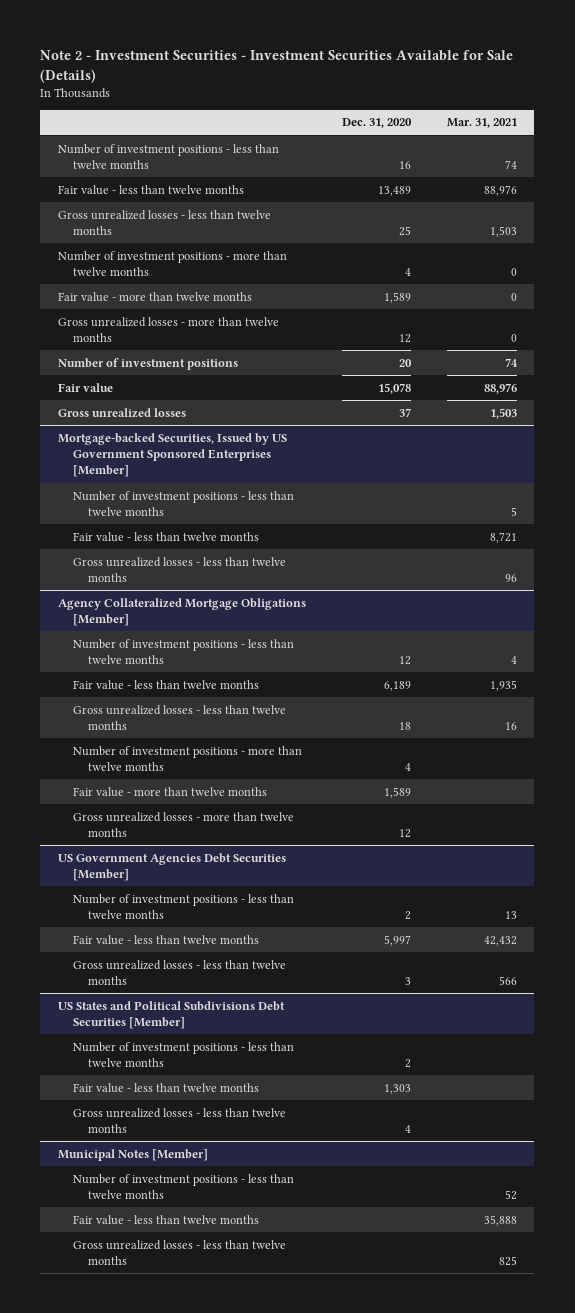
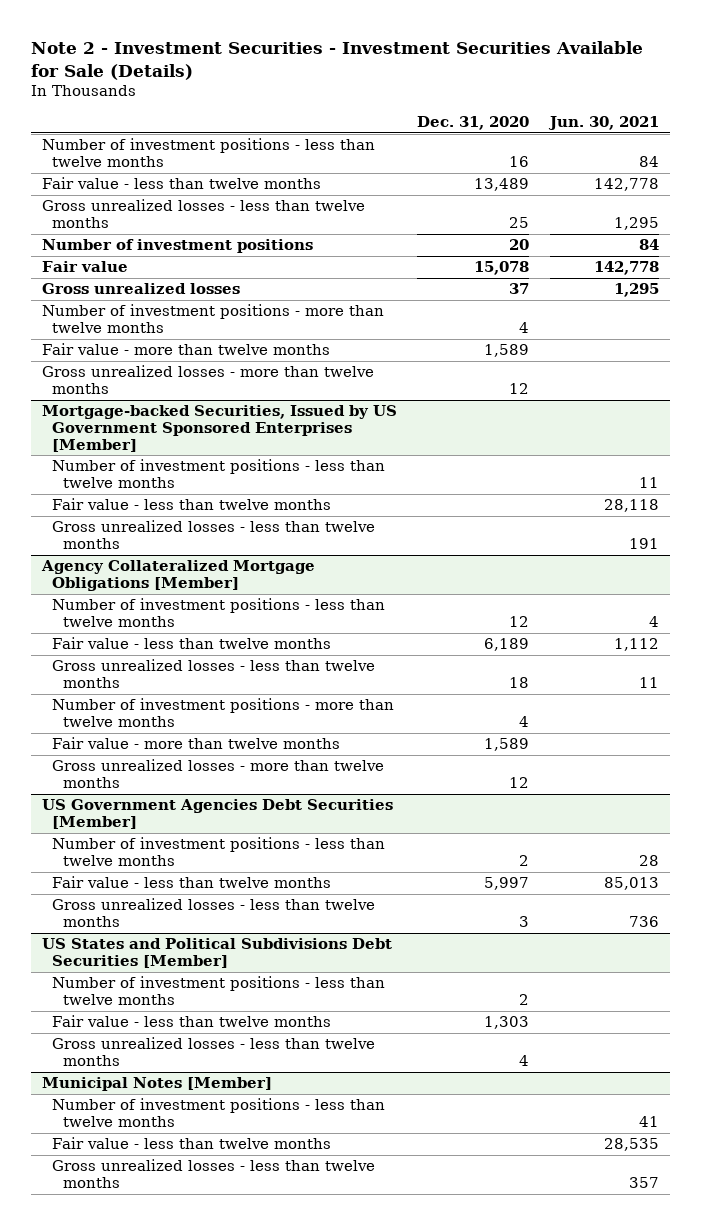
- | Dec. 31, 2020 | Mar. 31, 2021
+ | Dec. 31, 2020 | Jun. 30, 2021
moved down: Number of investment positions - more than twelve months | 4 |
moved down: Fair value - more than twelve months | 1,589 |
moved down: Gross unrealized losses - more than twelve months | 12 |

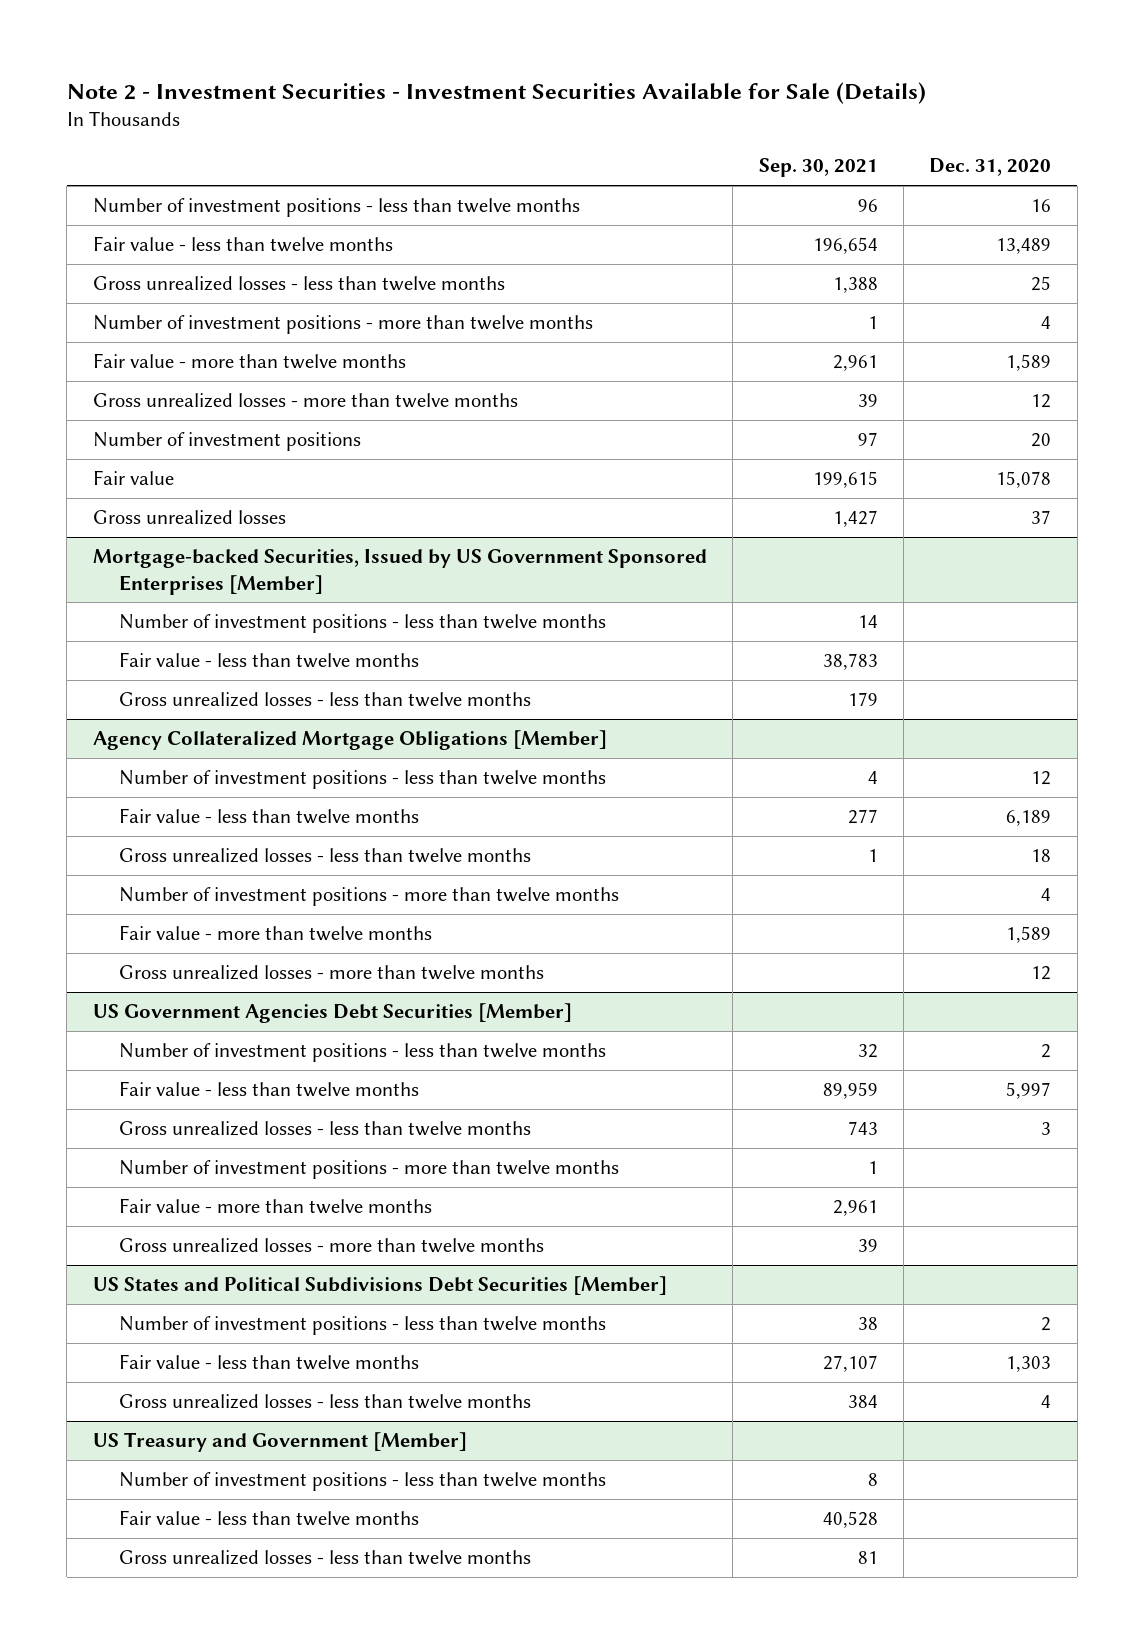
- | Dec. 31, 2020 | Jun. 30, 2021
+ | Sep. 30, 2021 | Dec. 31, 2020
moved down: Number of investment positions | 97 | 20
moved down: Fair value | 199,615 | 15,078
moved down: Gross unrealized losses | 1,427 | 37
@ US Government Agencies Debt Securities [Member]
+ Number of investment positions - more than twelve months | 1 |
+ Fair value - more than twelve months | 2,961 |
+ Gross unrealized losses - more than twelve months | 39 |
- Municipal Notes [Member]
+ US Treasury and Government [Member]

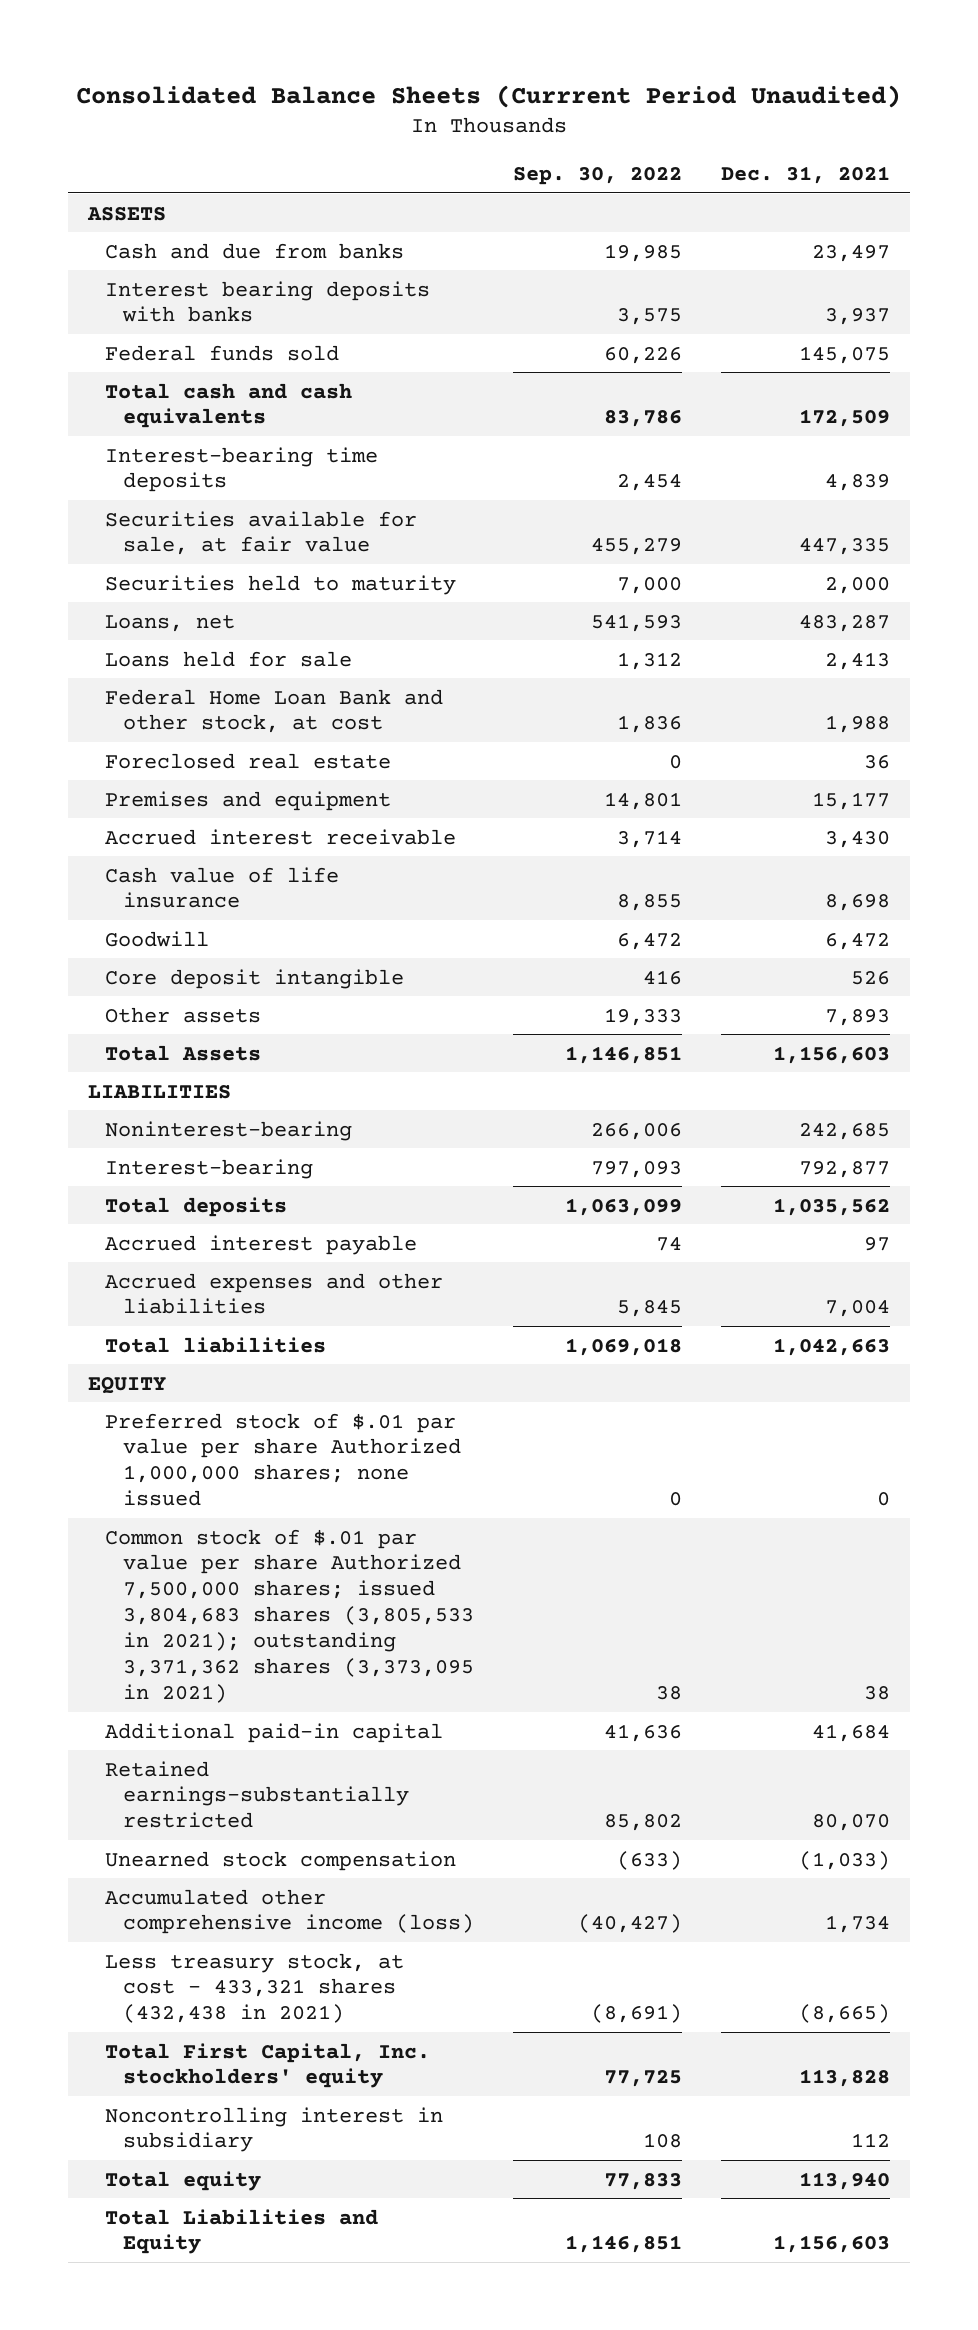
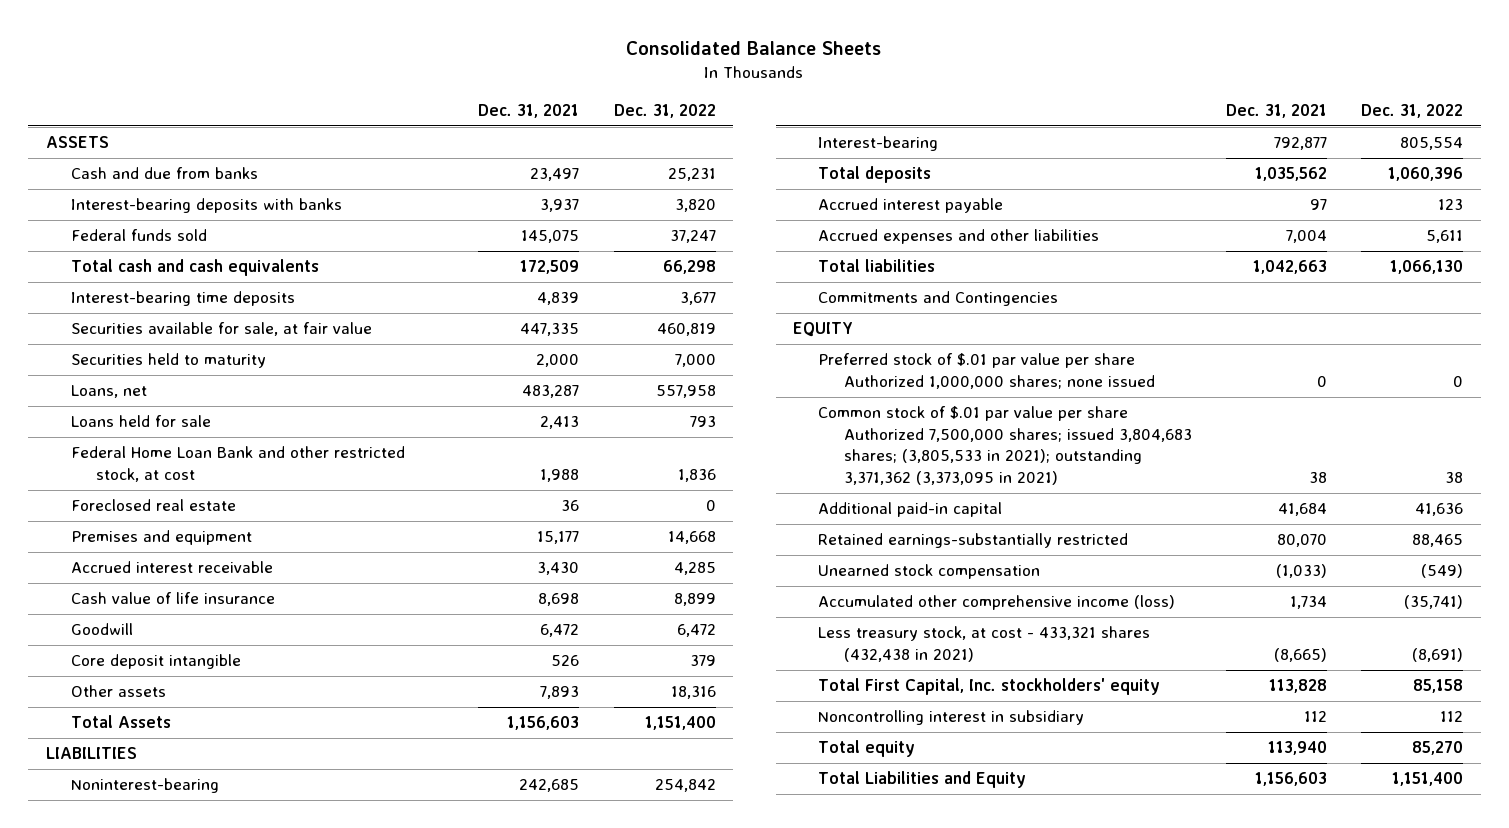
- Consolidated Balance Sheets (Currrent Period Unaudited)
+ Consolidated Balance Sheets
- | Sep. 30, 2022 | Dec. 31, 2021
+ | Dec. 31, 2021 | Dec. 31, 2022
- Interest bearing deposits with banks | 3,575 | 3,937
+ Interest-bearing deposits with banks | 3,937 | 3,820
- Federal Home Loan Bank and other stock, at cost | 1,836 | 1,988
+ Federal Home Loan Bank and other restricted stock, at cost | 1,988 | 1,836
+ Commitments and Contingencies
- Common stock of $.01 par value per share Authorized 7,500,000 shares; issued 3,804,683 shares (3,805,533 in 2021); outstanding 3,371,362 shares (3,373,095 in 2021) | 38 | 38
+ Common stock of $.01 par value per share Authorized 7,500,000 shares; issued 3,804,683 shares; (3,805,533 in 2021); outstanding 3,371,362 (3,373,095 in 2021) | 38 | 38

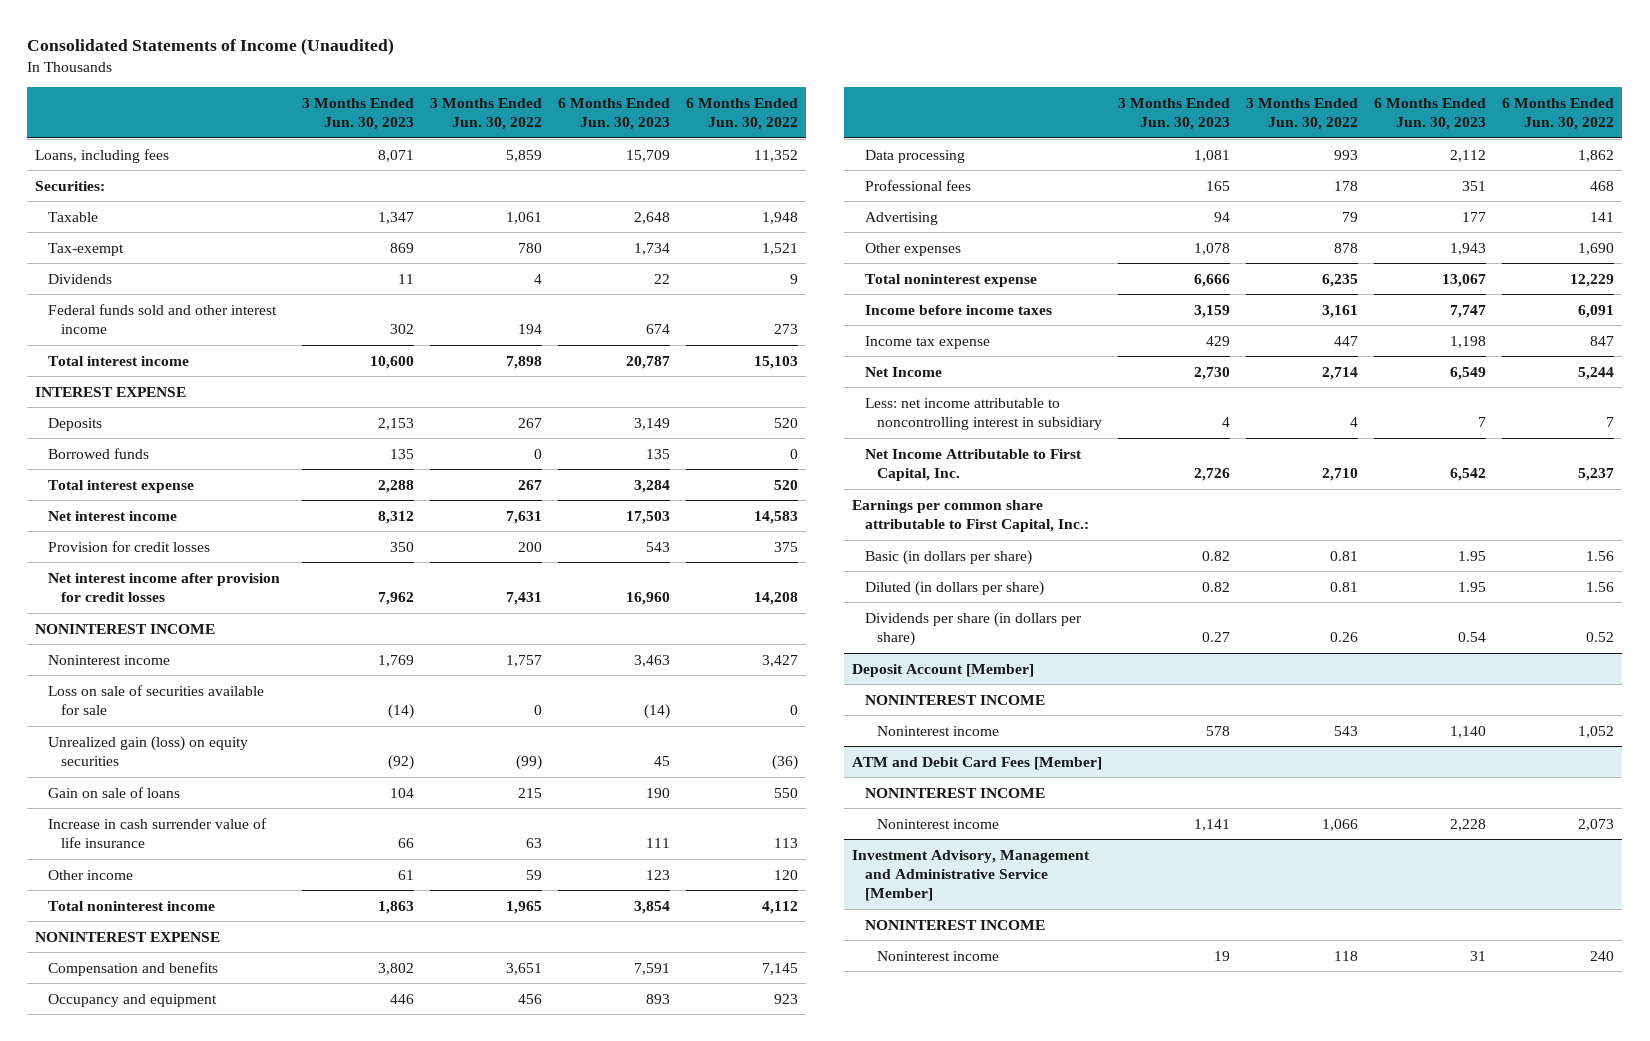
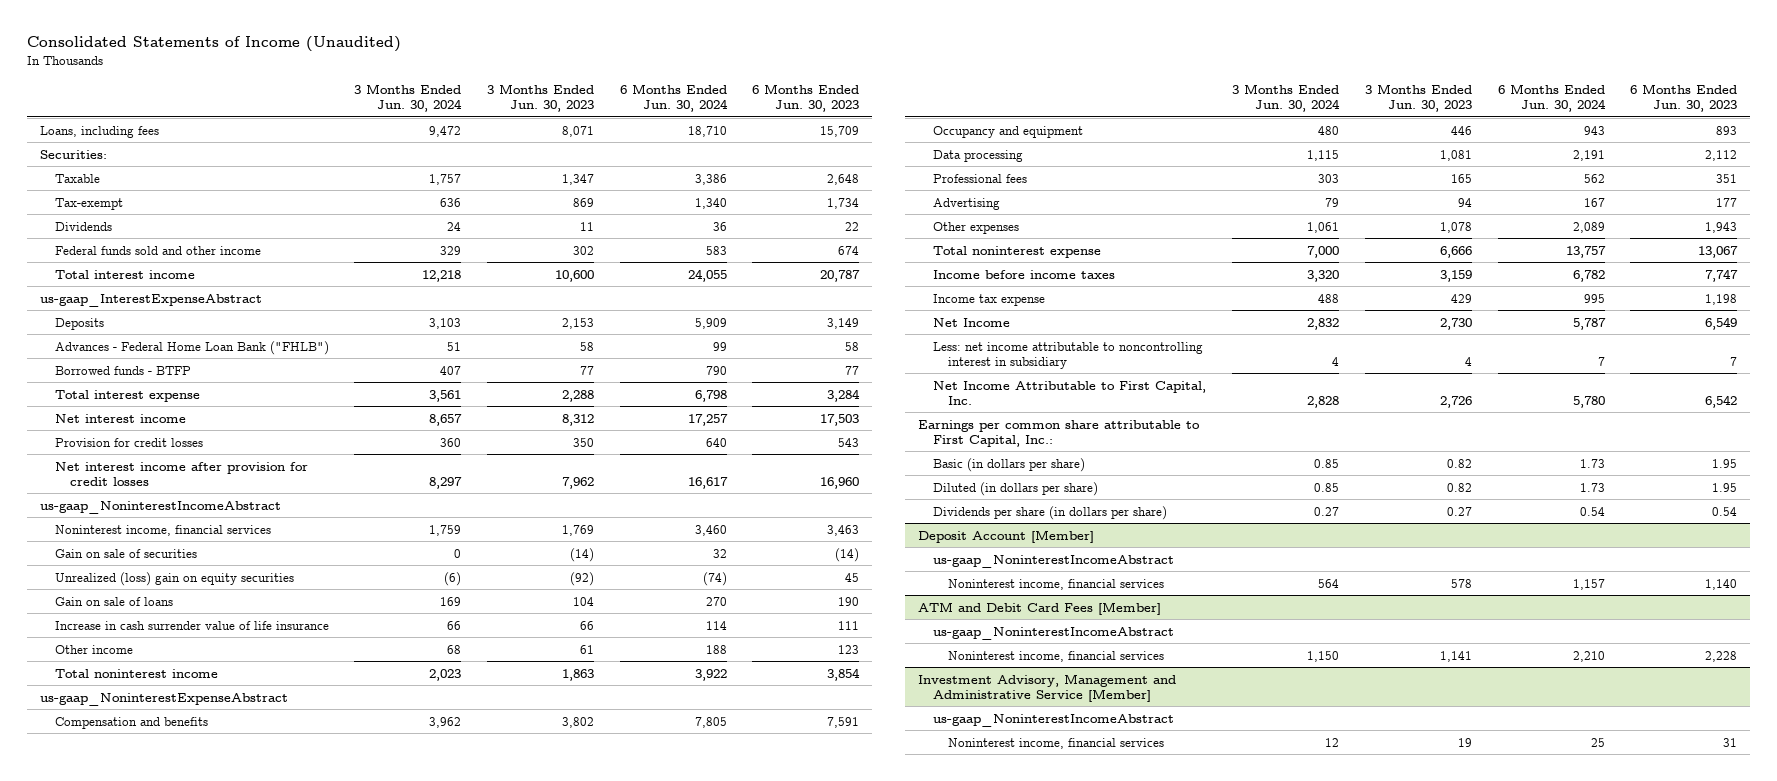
- | 3 Months Ended Jun. 30, 2023 | 3 Months Ended Jun. 30, 2022 | 6 Months Ended Jun. 30, 2023 | 6 Months Ended Jun. 30, 2022
+ | 3 Months Ended Jun. 30, 2024 | 3 Months Ended Jun. 30, 2023 | 6 Months Ended Jun. 30, 2024 | 6 Months Ended Jun. 30, 2023
- Federal funds sold and other interest income | 302 | 194 | 674 | 273
+ Federal funds sold and other income | 329 | 302 | 583 | 674
- INTEREST EXPENSE
+ us-gaap_InterestExpenseAbstract
- Borrowed funds | 135 | 0 | 135 | 0
+ Advances - Federal Home Loan Bank ("FHLB") | 51 | 58 | 99 | 58
+ Borrowed funds - BTFP | 407 | 77 | 790 | 77
- NONINTEREST INCOME
- Noninterest income | 1,769 | 1,757 | 3,463 | 3,427
- Loss on sale of securities available for sale | (14) | 0 | (14) | 0
- Unrealized gain (loss) on equity securities | (92) | (99) | 45 | (36)
+ us-gaap_NoninterestIncomeAbstract
+ Noninterest income, financial services | 1,759 | 1,769 | 3,460 | 3,463
+ Gain on sale of securities | 0 | (14) | 32 | (14)
+ Unrealized (loss) gain on equity securities | (6) | (92) | (74) | 45
- NONINTEREST EXPENSE
+ us-gaap_NoninterestExpenseAbstract
@ Deposit Account [Member]
- NONINTEREST INCOME
- Noninterest income | 578 | 543 | 1,140 | 1,052
+ us-gaap_NoninterestIncomeAbstract
+ Noninterest income, financial services | 564 | 578 | 1,157 | 1,140
@ ATM and Debit Card Fees [Member]
- NONINTEREST INCOME
- Noninterest income | 1,141 | 1,066 | 2,228 | 2,073
+ us-gaap_NoninterestIncomeAbstract
+ Noninterest income, financial services | 1,150 | 1,141 | 2,210 | 2,228
@ Investment Advisory, Management and Administrative Service [Member]
- NONINTEREST INCOME
- Noninterest income | 19 | 118 | 31 | 240
+ us-gaap_NoninterestIncomeAbstract
+ Noninterest income, financial services | 12 | 19 | 25 | 31

